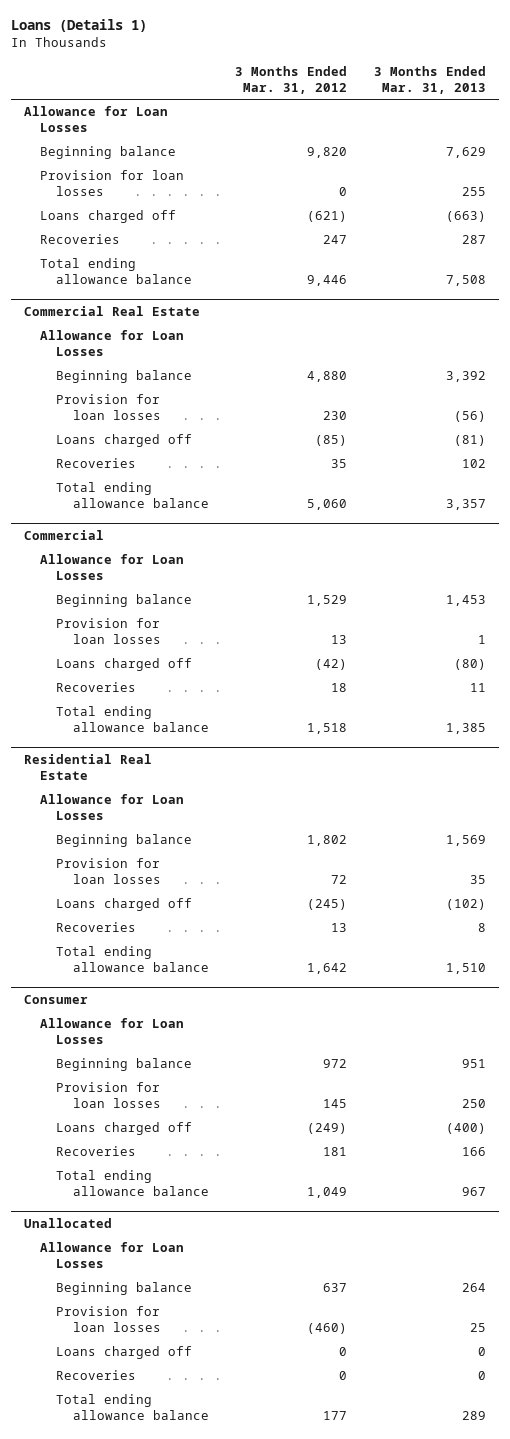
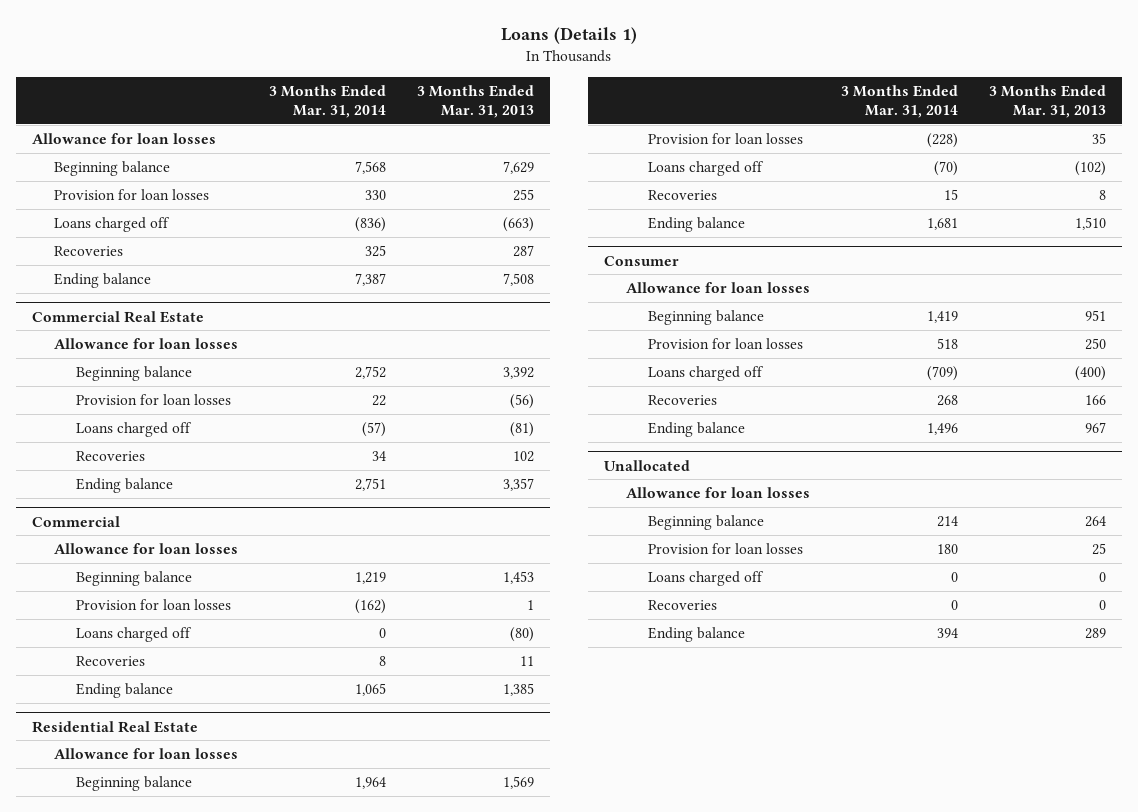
- | 3 Months Ended Mar. 31, 2012 | 3 Months Ended Mar. 31, 2013
+ | 3 Months Ended Mar. 31, 2014 | 3 Months Ended Mar. 31, 2013
- Allowance for Loan Losses
+ Allowance for loan losses
- Total ending allowance balance | 9,446 | 7,508
+ Ending balance | 7,387 | 7,508
@ Commercial Real Estate
- Allowance for Loan Losses
+ Allowance for loan losses
- Total ending allowance balance | 5,060 | 3,357
+ Ending balance | 2,751 | 3,357
@ Commercial
- Allowance for Loan Losses
+ Allowance for loan losses
- Total ending allowance balance | 1,518 | 1,385
+ Ending balance | 1,065 | 1,385
@ Residential Real Estate
- Allowance for Loan Losses
+ Allowance for loan losses
- Total ending allowance balance | 1,642 | 1,510
+ Ending balance | 1,681 | 1,510
@ Consumer
- Allowance for Loan Losses
+ Allowance for loan losses
- Total ending allowance balance | 1,049 | 967
+ Ending balance | 1,496 | 967
@ Unallocated
- Allowance for Loan Losses
+ Allowance for loan losses
- Total ending allowance balance | 177 | 289
+ Ending balance | 394 | 289

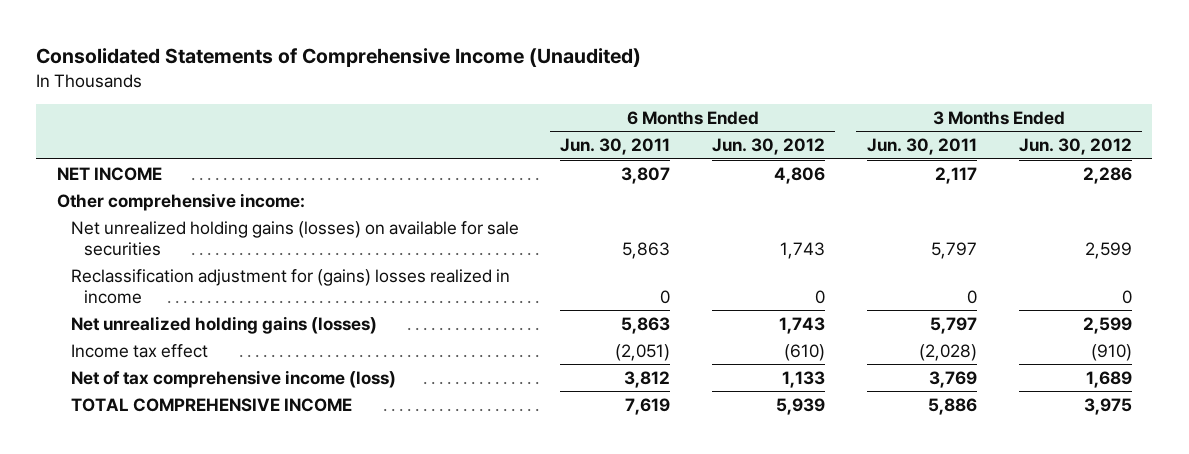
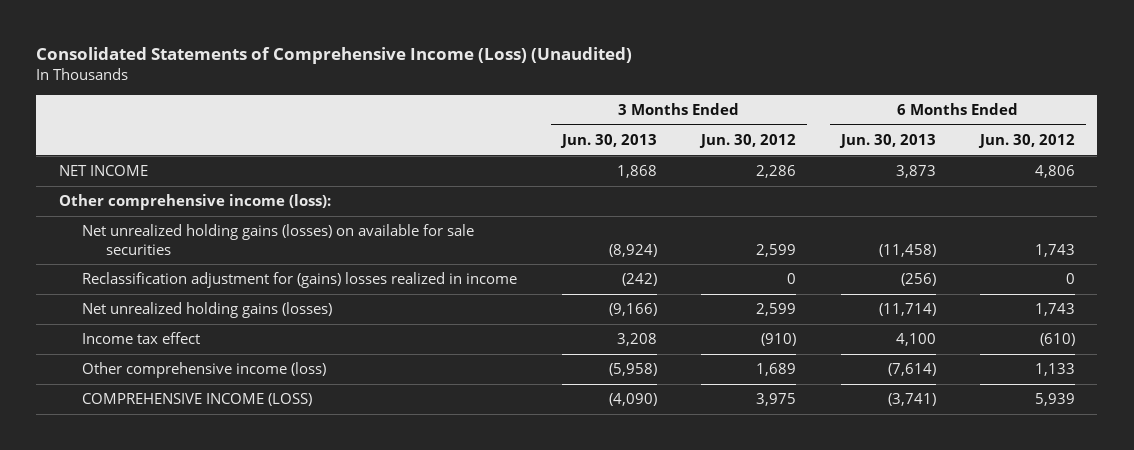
- Consolidated Statements of Comprehensive Income (Unaudited)
+ Consolidated Statements of Comprehensive Income (Loss) (Unaudited)
- | 6 Months Ended Jun. 30, 2011 | 6 Months Ended Jun. 30, 2012 | 3 Months Ended Jun. 30, 2011 | 3 Months Ended Jun. 30, 2012
+ | 3 Months Ended Jun. 30, 2013 | 3 Months Ended Jun. 30, 2012 | 6 Months Ended Jun. 30, 2013 | 6 Months Ended Jun. 30, 2012
- Other comprehensive income:
+ Other comprehensive income (loss):
- Net of tax comprehensive income (loss) | 3,812 | 1,133 | 3,769 | 1,689
- TOTAL COMPREHENSIVE INCOME | 7,619 | 5,939 | 5,886 | 3,975
+ Other comprehensive income (loss) | (5,958) | 1,689 | (7,614) | 1,133
+ COMPREHENSIVE INCOME (LOSS) | (4,090) | 3,975 | (3,741) | 5,939

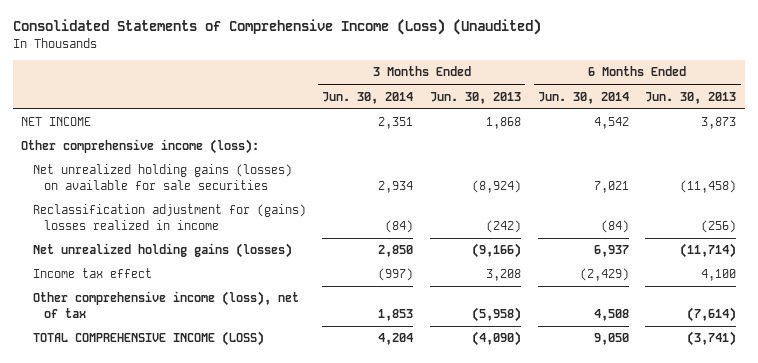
- | 3 Months Ended Jun. 30, 2013 | 3 Months Ended Jun. 30, 2012 | 6 Months Ended Jun. 30, 2013 | 6 Months Ended Jun. 30, 2012
+ | 3 Months Ended Jun. 30, 2014 | 3 Months Ended Jun. 30, 2013 | 6 Months Ended Jun. 30, 2014 | 6 Months Ended Jun. 30, 2013
- Other comprehensive income (loss) | (5,958) | 1,689 | (7,614) | 1,133
- COMPREHENSIVE INCOME (LOSS) | (4,090) | 3,975 | (3,741) | 5,939
+ Other comprehensive income (loss), net of tax | 1,853 | (5,958) | 4,508 | (7,614)
+ TOTAL COMPREHENSIVE INCOME (LOSS) | 4,204 | (4,090) | 9,050 | (3,741)

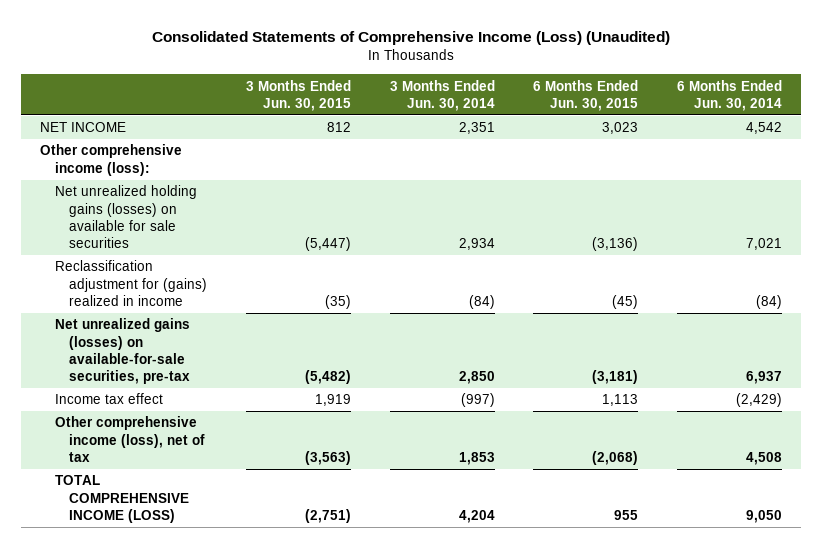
- | 3 Months Ended Jun. 30, 2014 | 3 Months Ended Jun. 30, 2013 | 6 Months Ended Jun. 30, 2014 | 6 Months Ended Jun. 30, 2013
+ | 3 Months Ended Jun. 30, 2015 | 3 Months Ended Jun. 30, 2014 | 6 Months Ended Jun. 30, 2015 | 6 Months Ended Jun. 30, 2014
- Reclassification adjustment for (gains) losses realized in income | (84) | (242) | (84) | (256)
- Net unrealized holding gains (losses) | 2,850 | (9,166) | 6,937 | (11,714)
+ Reclassification adjustment for (gains) realized in income | (35) | (84) | (45) | (84)
+ Net unrealized gains (losses) on available-for-sale securities, pre-tax | (5,482) | 2,850 | (3,181) | 6,937

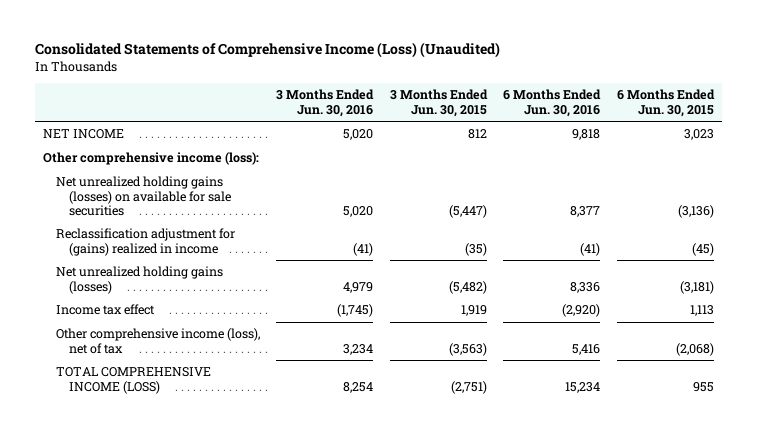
- | 3 Months Ended Jun. 30, 2015 | 3 Months Ended Jun. 30, 2014 | 6 Months Ended Jun. 30, 2015 | 6 Months Ended Jun. 30, 2014
+ | 3 Months Ended Jun. 30, 2016 | 3 Months Ended Jun. 30, 2015 | 6 Months Ended Jun. 30, 2016 | 6 Months Ended Jun. 30, 2015
- Net unrealized gains (losses) on available-for-sale securities, pre-tax | (5,482) | 2,850 | (3,181) | 6,937
+ Net unrealized holding gains (losses) | 4,979 | (5,482) | 8,336 | (3,181)

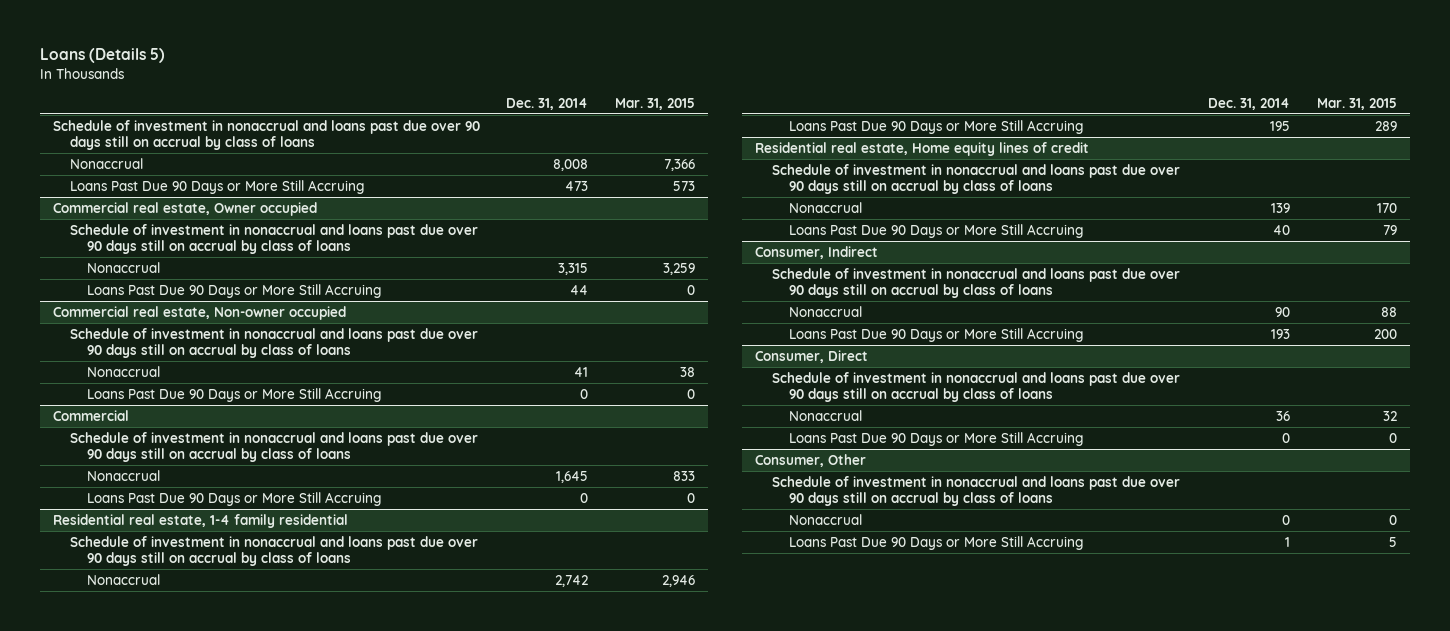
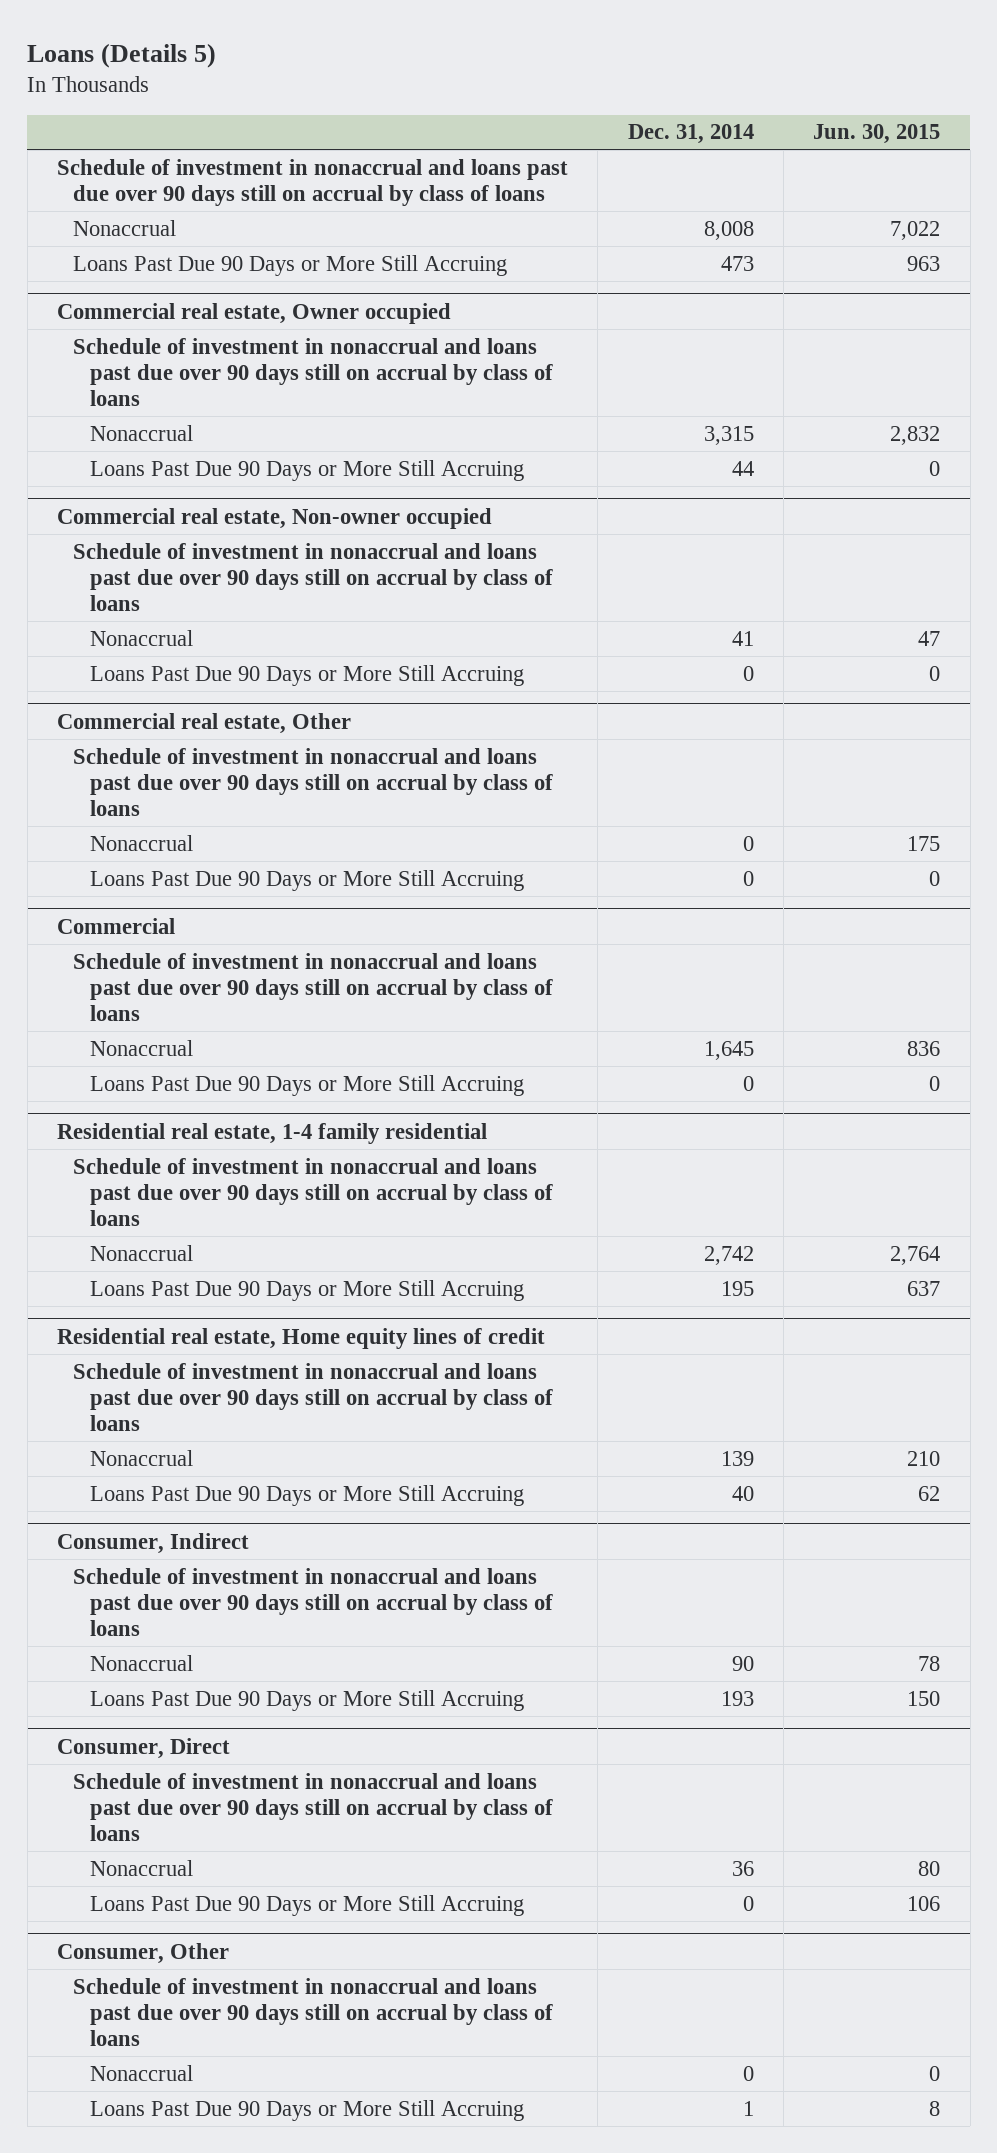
- | Dec. 31, 2014 | Mar. 31, 2015
+ | Dec. 31, 2014 | Jun. 30, 2015
+ Commercial real estate, Other
+ Schedule of investment in nonaccrual and loans past due over 90 days still on accrual by class of loans
+ Nonaccrual | 0 | 175
+ Loans Past Due 90 Days or More Still Accruing | 0 | 0

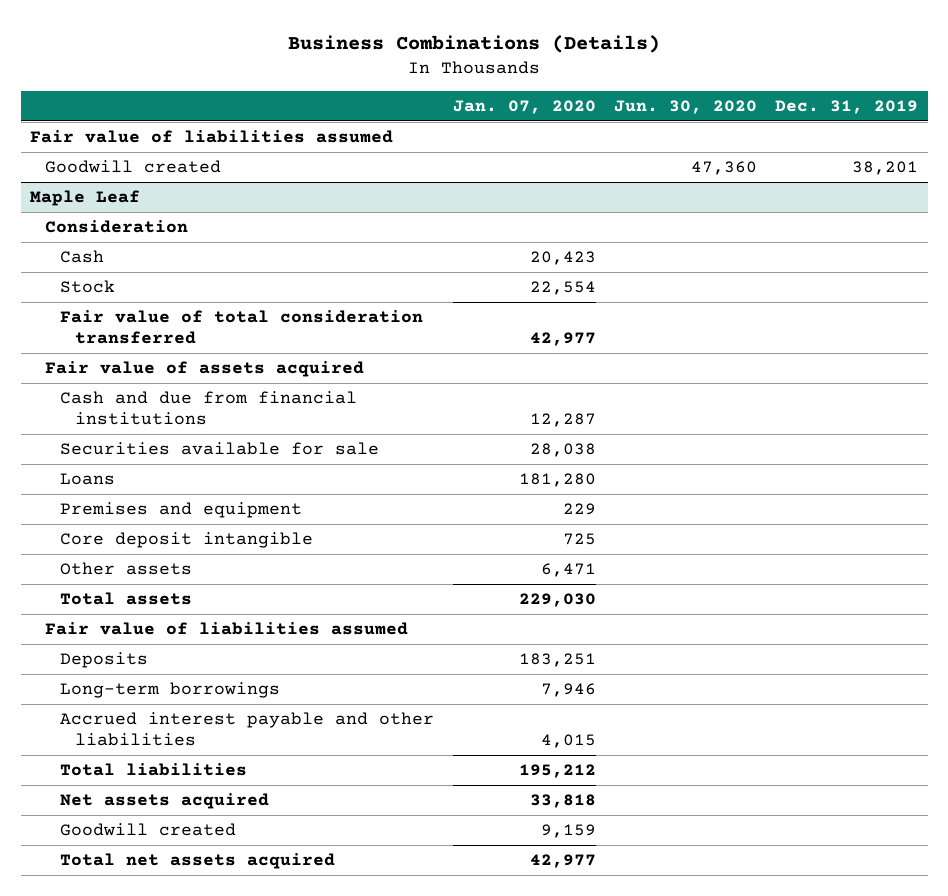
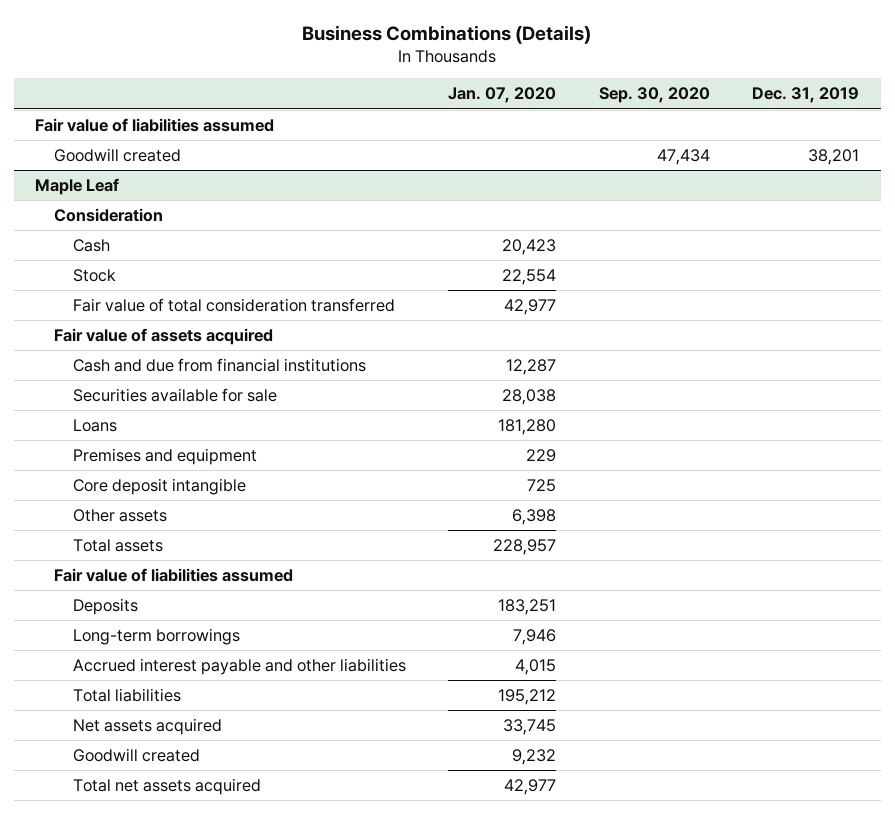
- | Jan. 07, 2020 | Jun. 30, 2020 | Dec. 31, 2019
+ | Jan. 07, 2020 | Sep. 30, 2020 | Dec. 31, 2019
@ Maple Leaf
- Other assets | 6,471 | |
- Total assets | 229,030 | |
+ Other assets | 6,398 | |
+ Total assets | 228,957 | |
- Net assets acquired | 33,818 | |
- Goodwill created | 9,159 | |
+ Net assets acquired | 33,745 | |
+ Goodwill created | 9,232 | |

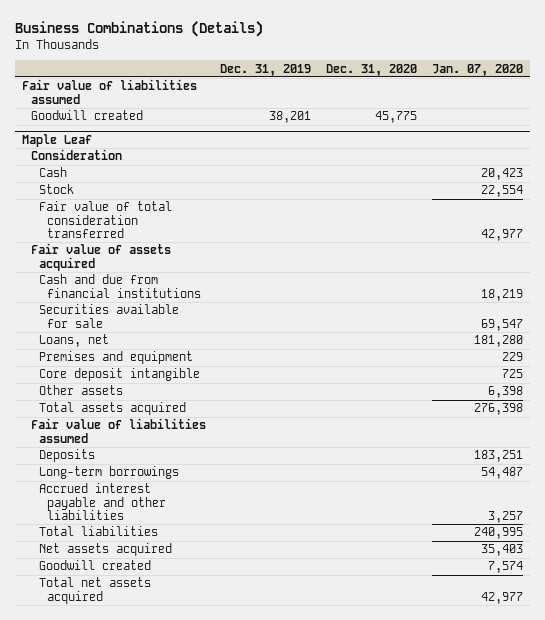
- | Jan. 07, 2020 | Sep. 30, 2020 | Dec. 31, 2019
+ | Dec. 31, 2019 | Dec. 31, 2020 | Jan. 07, 2020
@ Maple Leaf
- Cash and due from financial institutions | 12,287 | |
- Securities available for sale | 28,038 | |
- Loans | 181,280 | |
+ Cash and due from financial institutions | | | 18,219
+ Securities available for sale | | | 69,547
+ Loans, net | | | 181,280
- Total assets | 228,957 | |
+ Total assets acquired | | | 276,398
- Long-term borrowings | 7,946 | |
- Accrued interest payable and other liabilities | 4,015 | |
- Total liabilities | 195,212 | |
- Net assets acquired | 33,745 | |
- Goodwill created | 9,232 | |
+ Long-term borrowings | | | 54,487
+ Accrued interest payable and other liabilities | | | 3,257
+ Total liabilities | | | 240,995
+ Net assets acquired | | | 35,403
+ Goodwill created | | | 7,574

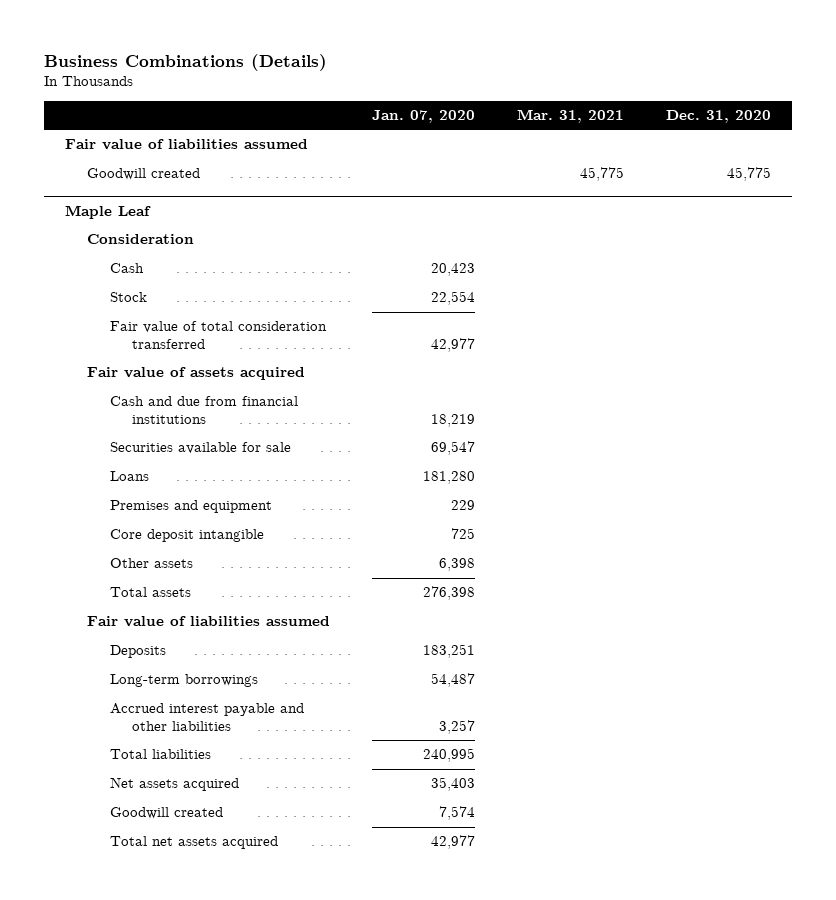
- | Dec. 31, 2019 | Dec. 31, 2020 | Jan. 07, 2020
+ | Jan. 07, 2020 | Mar. 31, 2021 | Dec. 31, 2020
@ Maple Leaf
- Loans, net | | | 181,280
+ Loans | 181,280 | |
- Total assets acquired | | | 276,398
+ Total assets | 276,398 | |

